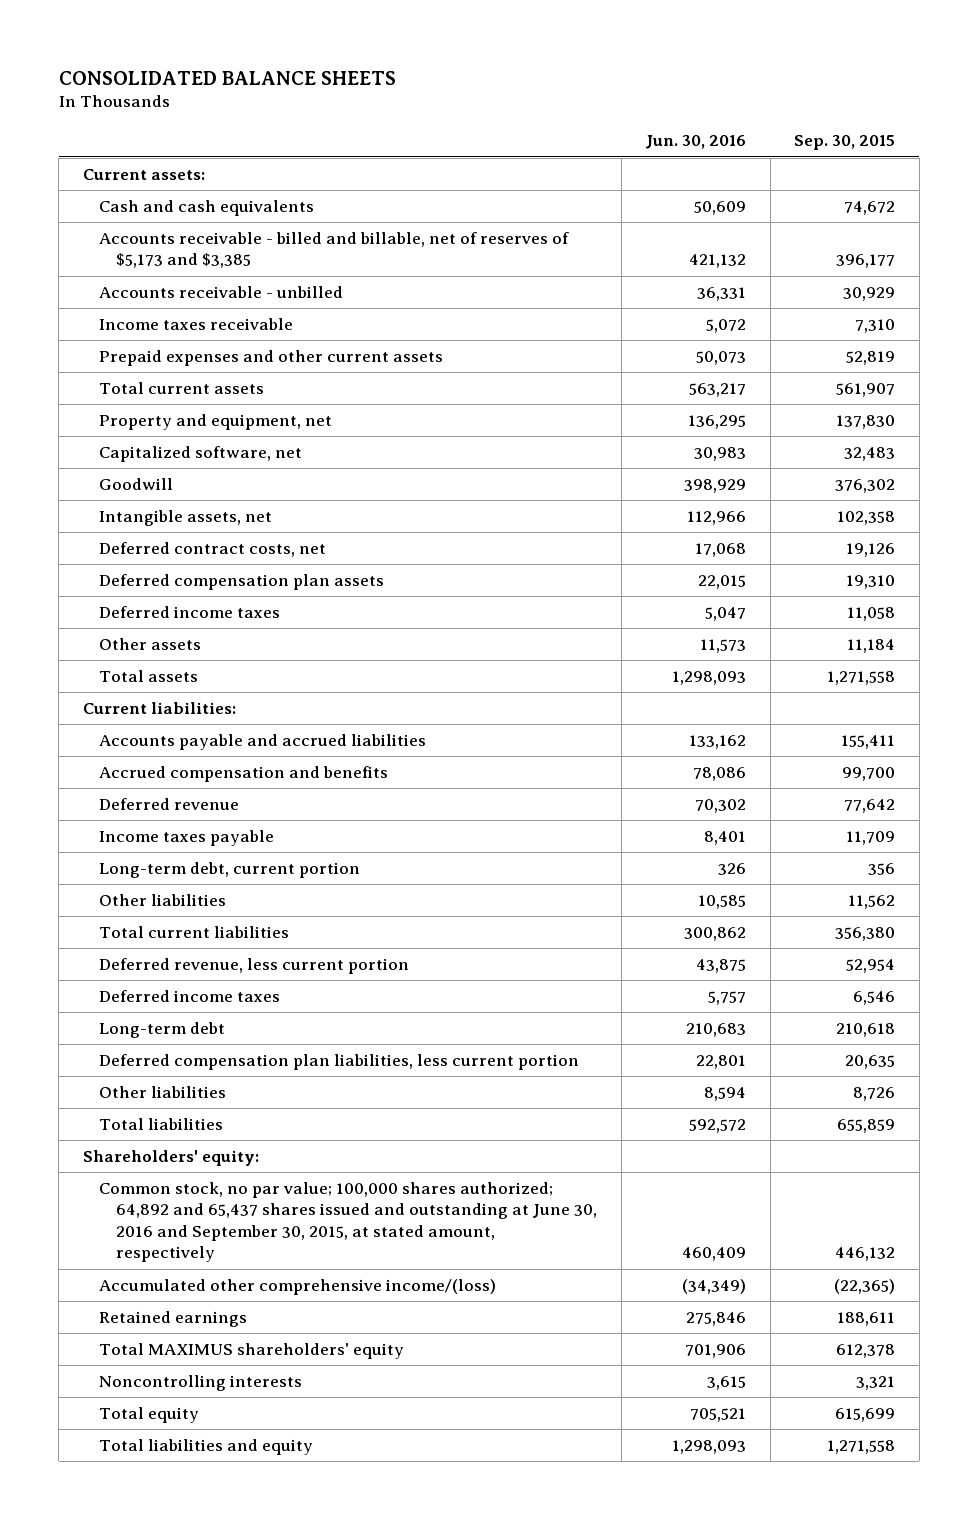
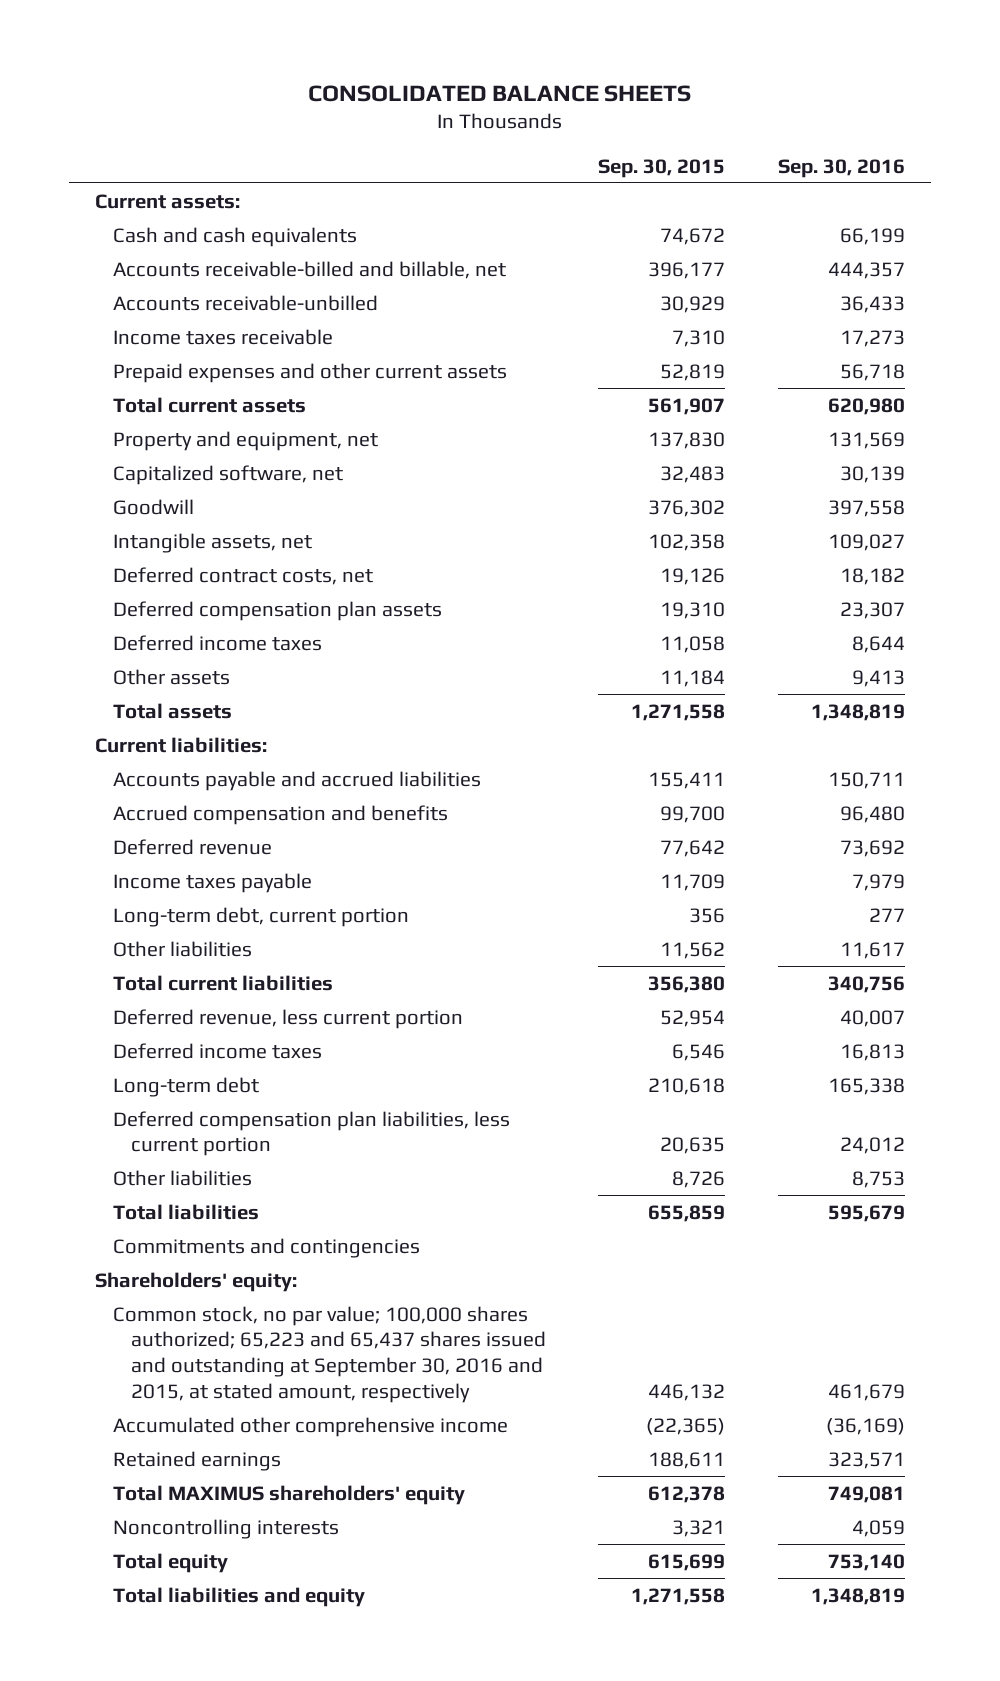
- | Jun. 30, 2016 | Sep. 30, 2015
+ | Sep. 30, 2015 | Sep. 30, 2016
- Accounts receivable - billed and billable, net of reserves of $5,173 and $3,385 | 421,132 | 396,177
- Accounts receivable - unbilled | 36,331 | 30,929
+ Accounts receivable-billed and billable, net | 396,177 | 444,357
+ Accounts receivable-unbilled | 30,929 | 36,433
+ Commitments and contingencies
- Common stock, no par value; 100,000 shares authorized; 64,892 and 65,437 shares issued and outstanding at June 30, 2016 and September 30, 2015, at stated amount, respectively | 460,409 | 446,132
- Accumulated other comprehensive income/(loss) | (34,349) | (22,365)
+ Common stock, no par value; 100,000 shares authorized; 65,223 and 65,437 shares issued and outstanding at September 30, 2016 and 2015, at stated amount, respectively | 446,132 | 461,679
+ Accumulated other comprehensive income | (22,365) | (36,169)

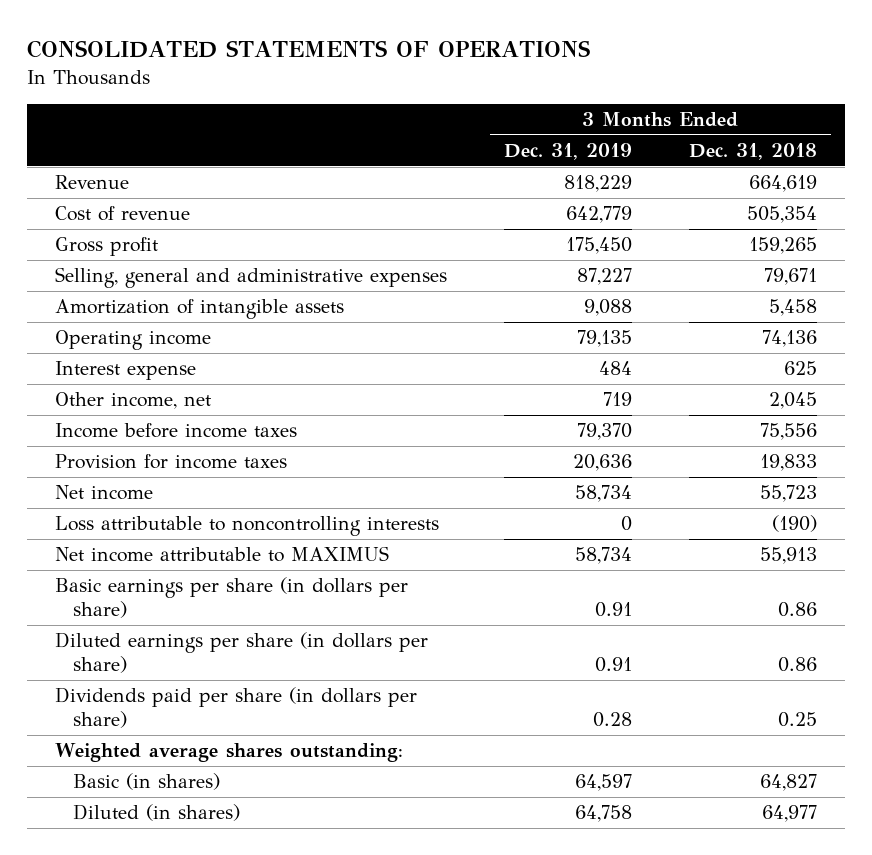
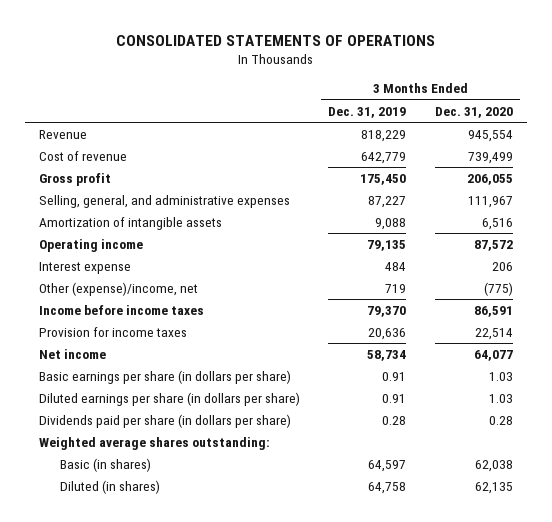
- | 3 Months Ended Dec. 31, 2019 | 3 Months Ended Dec. 31, 2018
+ | 3 Months Ended Dec. 31, 2019 | 3 Months Ended Dec. 31, 2020
- Selling, general and administrative expenses | 87,227 | 79,671
+ Selling, general, and administrative expenses | 87,227 | 111,967
- Other income, net | 719 | 2,045
+ Other (expense)/income, net | 719 | (775)
- Loss attributable to noncontrolling interests | 0 | (190)
- Net income attributable to MAXIMUS | 58,734 | 55,913

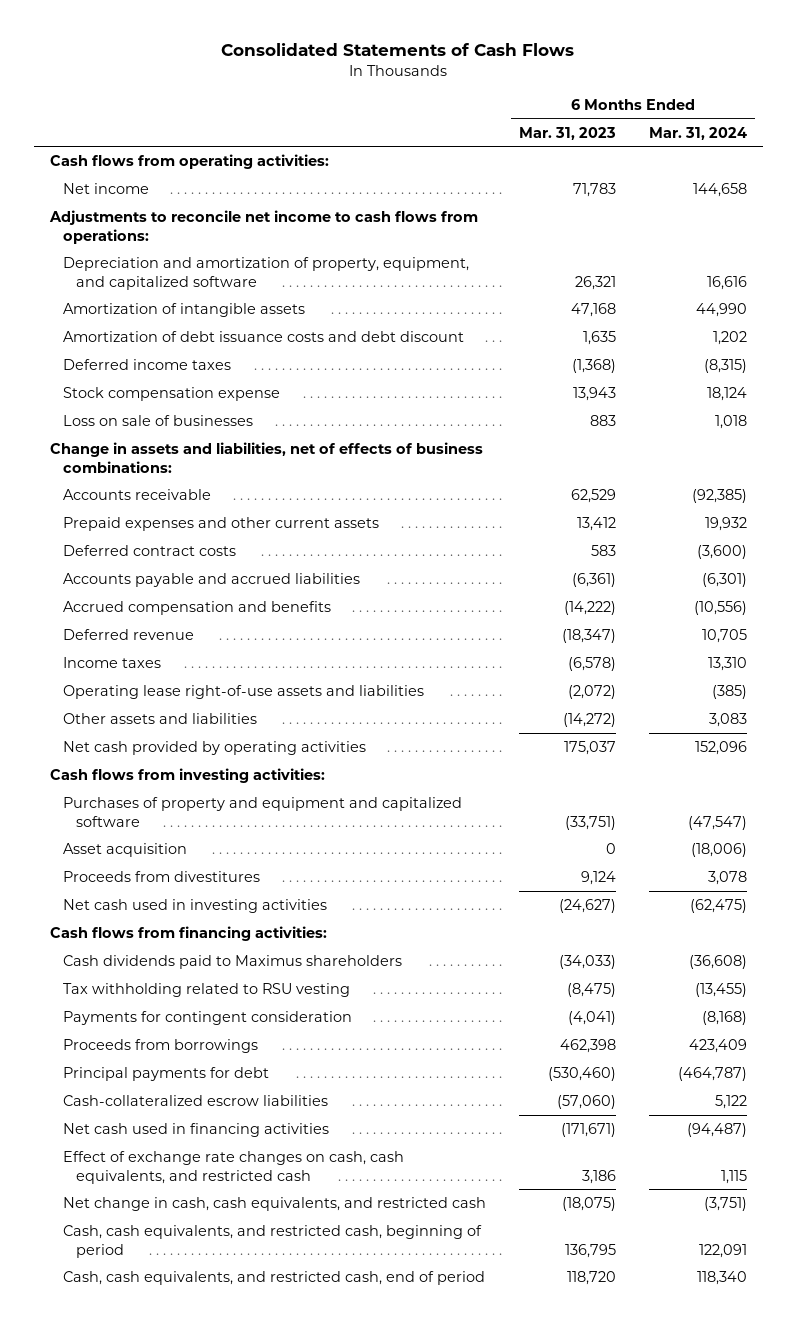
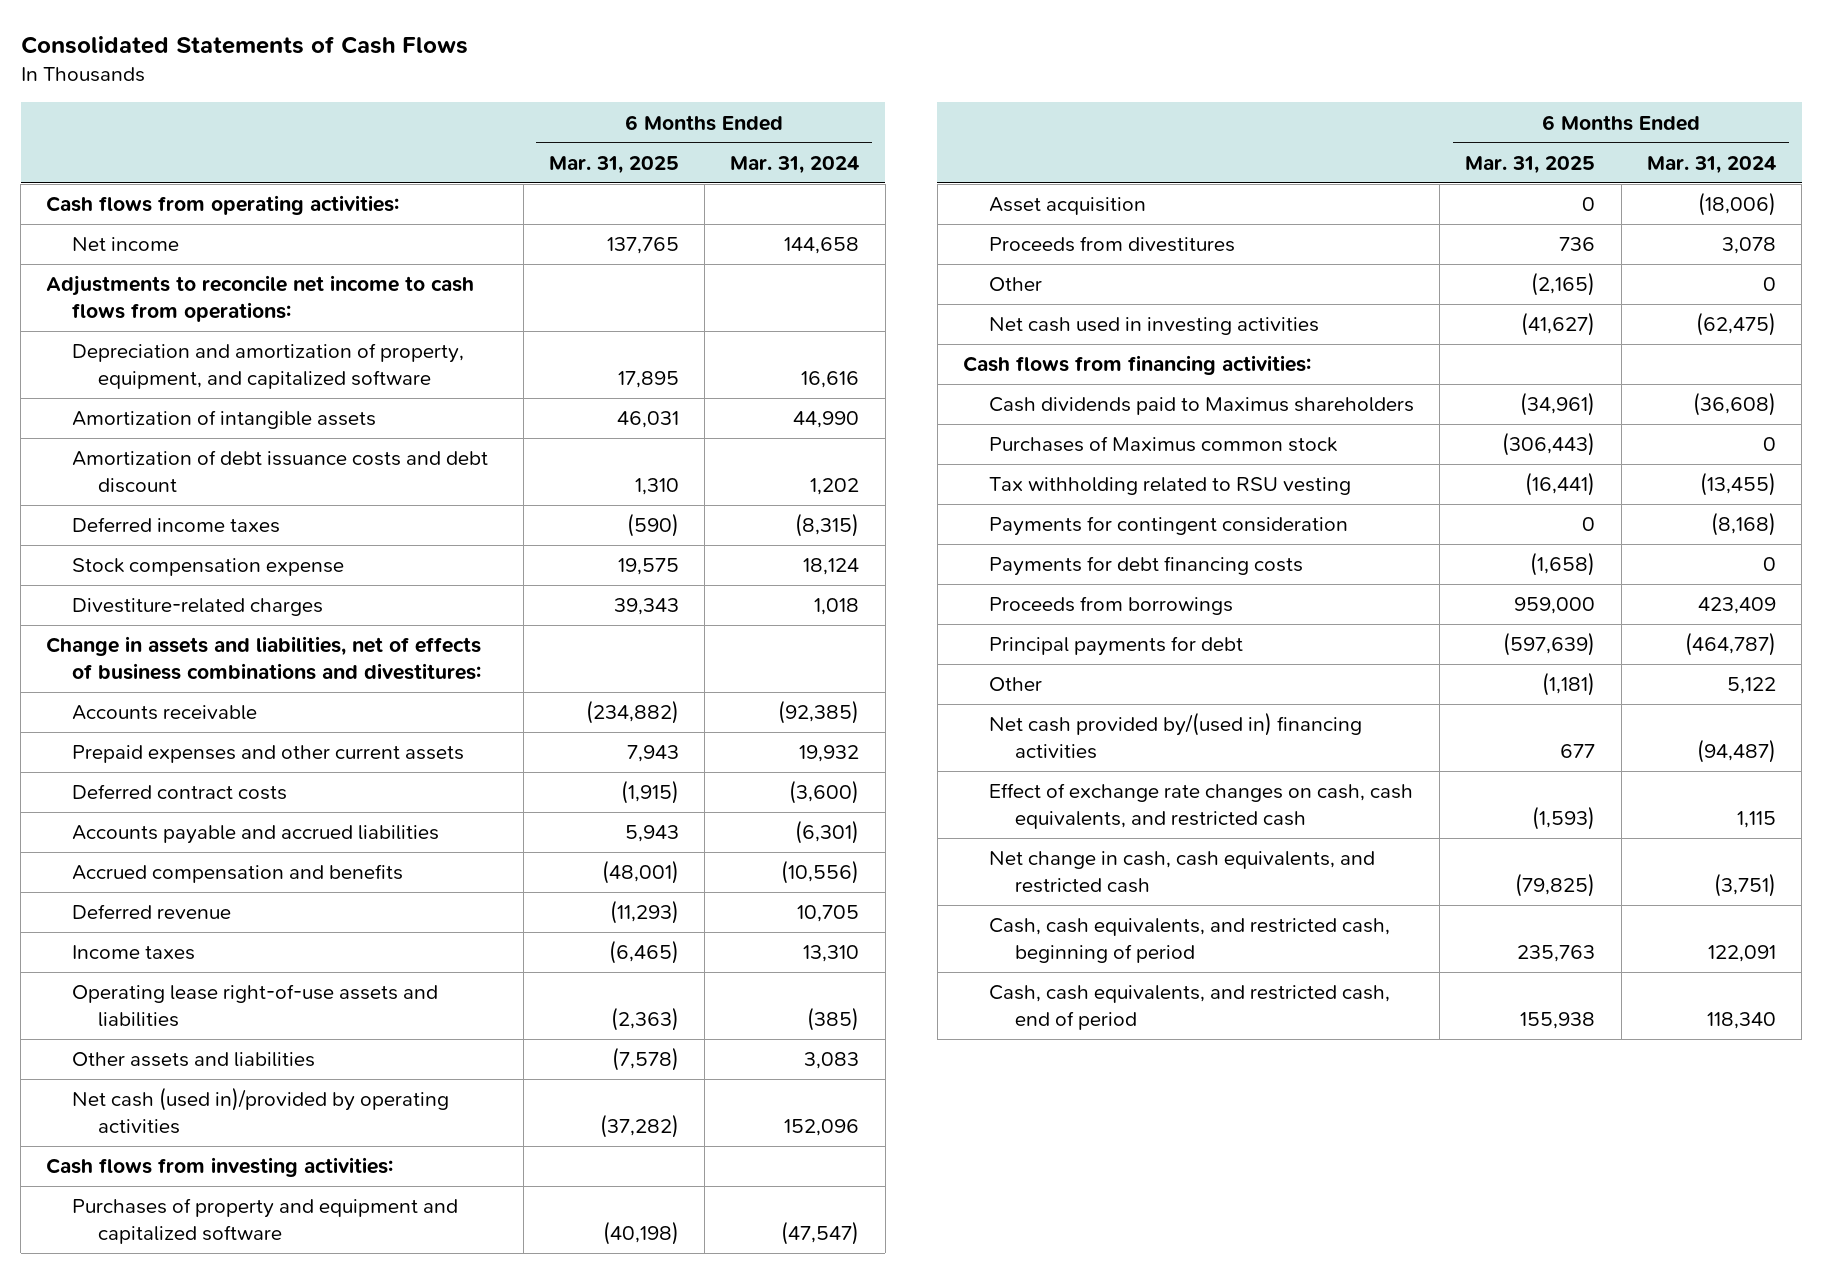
- | 6 Months Ended Mar. 31, 2023 | 6 Months Ended Mar. 31, 2024
+ | 6 Months Ended Mar. 31, 2025 | 6 Months Ended Mar. 31, 2024
- Loss on sale of businesses | 883 | 1,018
- Change in assets and liabilities, net of effects of business combinations:
+ Divestiture-related charges | 39,343 | 1,018
+ Change in assets and liabilities, net of effects of business combinations and divestitures:
- Net cash provided by operating activities | 175,037 | 152,096
+ Net cash (used in)/provided by operating activities | (37,282) | 152,096
+ Other | (2,165) | 0
+ Purchases of Maximus common stock | (306,443) | 0
+ Payments for debt financing costs | (1,658) | 0
- Cash-collateralized escrow liabilities | (57,060) | 5,122
- Net cash used in financing activities | (171,671) | (94,487)
+ Other | (1,181) | 5,122
+ Net cash provided by/(used in) financing activities | 677 | (94,487)

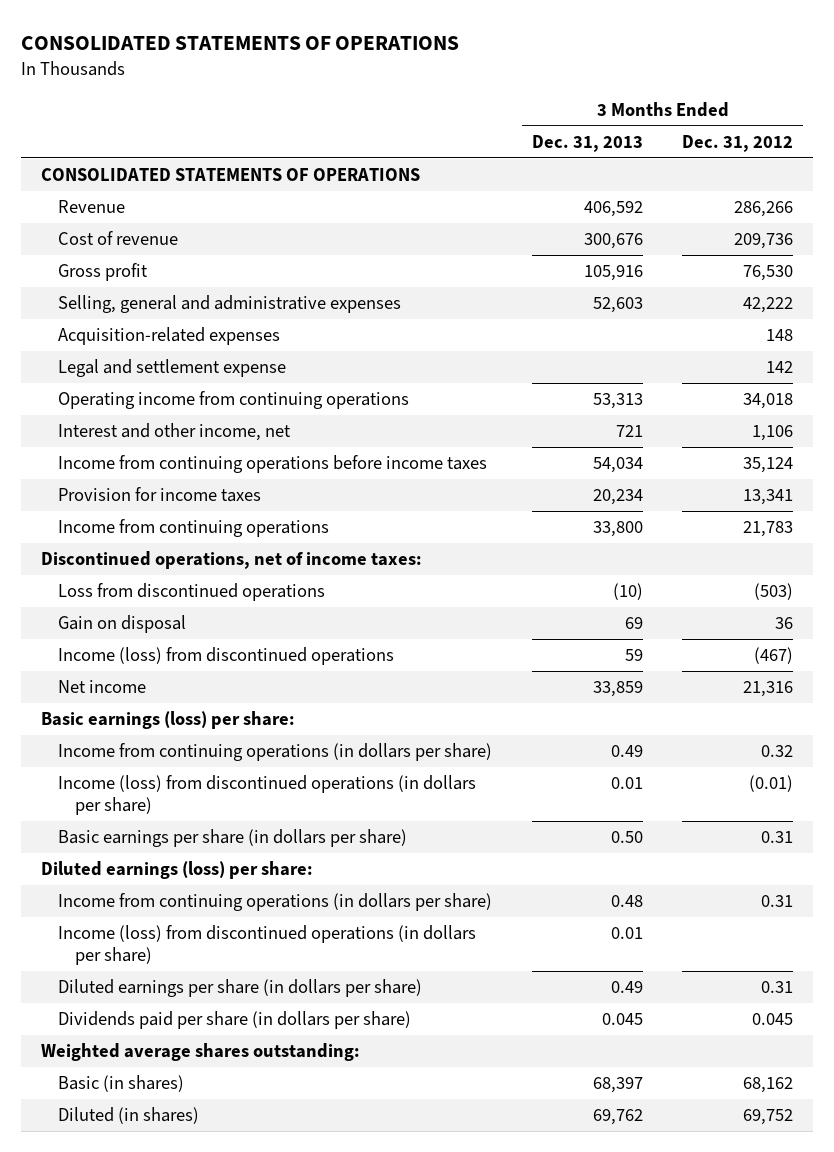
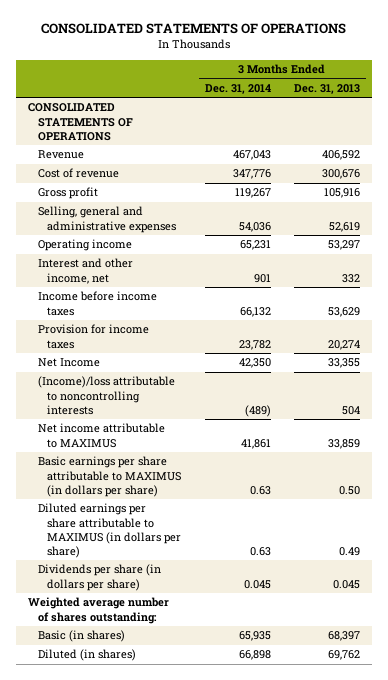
- | 3 Months Ended Dec. 31, 2013 | 3 Months Ended Dec. 31, 2012
+ | 3 Months Ended Dec. 31, 2014 | 3 Months Ended Dec. 31, 2013
- Selling, general and administrative expenses | 52,603 | 42,222
- Acquisition-related expenses | | 148
- Legal and settlement expense | | 142
- Operating income from continuing operations | 53,313 | 34,018
- Interest and other income, net | 721 | 1,106
- Income from continuing operations before income taxes | 54,034 | 35,124
- Provision for income taxes | 20,234 | 13,341
- Income from continuing operations | 33,800 | 21,783
- Discontinued operations, net of income taxes:
- Loss from discontinued operations | (10) | (503)
- Gain on disposal | 69 | 36
- Income (loss) from discontinued operations | 59 | (467)
- Net income | 33,859 | 21,316
- Basic earnings (loss) per share:
- Income from continuing operations (in dollars per share) | 0.49 | 0.32
- Income (loss) from discontinued operations (in dollars per share) | 0.01 | (0.01)
- Basic earnings per share (in dollars per share) | 0.50 | 0.31
- Diluted earnings (loss) per share:
- Income from continuing operations (in dollars per share) | 0.48 | 0.31
- Income (loss) from discontinued operations (in dollars per share) | 0.01 |
- Diluted earnings per share (in dollars per share) | 0.49 | 0.31
- Dividends paid per share (in dollars per share) | 0.045 | 0.045
- Weighted average shares outstanding:
+ Selling, general and administrative expenses | 54,036 | 52,619
+ Operating income | 65,231 | 53,297
+ Interest and other income, net | 901 | 332
+ Income before income taxes | 66,132 | 53,629
+ Provision for income taxes | 23,782 | 20,274
+ Net Income | 42,350 | 33,355
+ (Income)/loss attributable to noncontrolling interests | (489) | 504
+ Net income attributable to MAXIMUS | 41,861 | 33,859
+ Basic earnings per share attributable to MAXIMUS (in dollars per share) | 0.63 | 0.50
+ Diluted earnings per share attributable to MAXIMUS (in dollars per share) | 0.63 | 0.49
+ Dividends per share (in dollars per share) | 0.045 | 0.045
+ Weighted average number of shares outstanding:

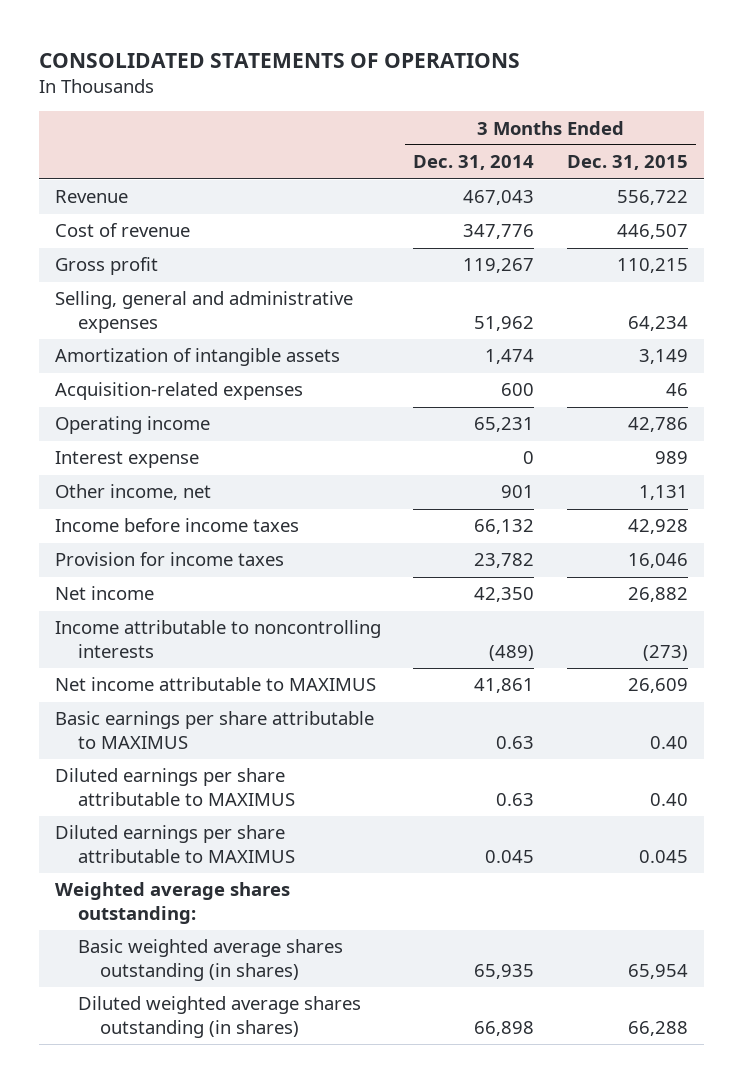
- | 3 Months Ended Dec. 31, 2014 | 3 Months Ended Dec. 31, 2013
+ | 3 Months Ended Dec. 31, 2014 | 3 Months Ended Dec. 31, 2015
- CONSOLIDATED STATEMENTS OF OPERATIONS
- Selling, general and administrative expenses | 54,036 | 52,619
+ Selling, general and administrative expenses | 51,962 | 64,234
+ Amortization of intangible assets | 1,474 | 3,149
+ Acquisition-related expenses | 600 | 46
- Interest and other income, net | 901 | 332
+ Interest expense | 0 | 989
+ Other income, net | 901 | 1,131
- Net Income | 42,350 | 33,355
- (Income)/loss attributable to noncontrolling interests | (489) | 504
+ Net income | 42,350 | 26,882
+ Income attributable to noncontrolling interests | (489) | (273)
- Basic earnings per share attributable to MAXIMUS (in dollars per share) | 0.63 | 0.50
- Diluted earnings per share attributable to MAXIMUS (in dollars per share) | 0.63 | 0.49
- Dividends per share (in dollars per share) | 0.045 | 0.045
- Weighted average number of shares outstanding:
- Basic (in shares) | 65,935 | 68,397
- Diluted (in shares) | 66,898 | 69,762
+ Basic earnings per share attributable to MAXIMUS | 0.63 | 0.40
+ Diluted earnings per share attributable to MAXIMUS | 0.63 | 0.40
+ Diluted earnings per share attributable to MAXIMUS | 0.045 | 0.045
+ Weighted average shares outstanding:
+ Basic weighted average shares outstanding (in shares) | 65,935 | 65,954
+ Diluted weighted average shares outstanding (in shares) | 66,898 | 66,288

